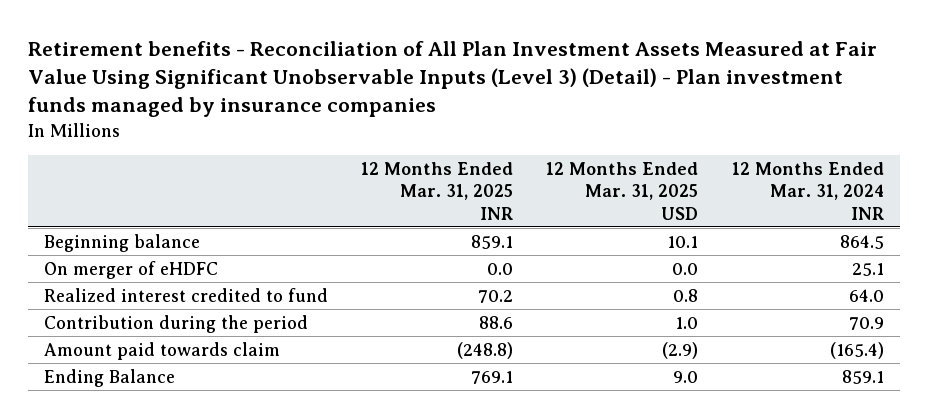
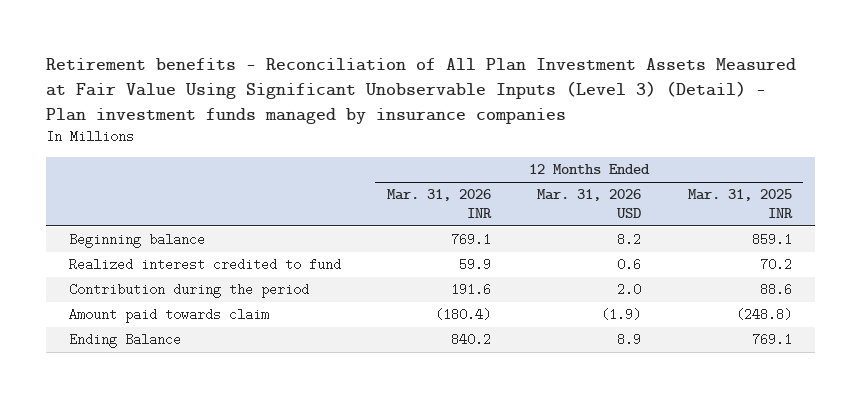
- | 12 Months Ended Mar. 31, 2025 INR | 12 Months Ended Mar. 31, 2025 USD | 12 Months Ended Mar. 31, 2024 INR
+ | 12 Months Ended Mar. 31, 2026 INR | 12 Months Ended Mar. 31, 2026 USD | 12 Months Ended Mar. 31, 2025 INR
- On merger of eHDFC | 0.0 | 0.0 | 25.1

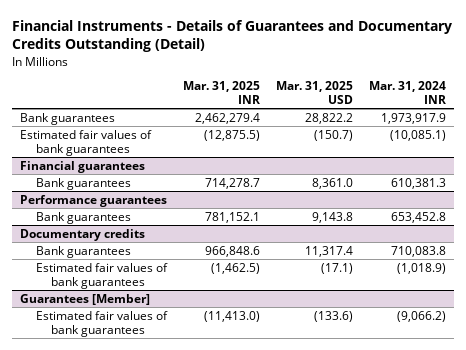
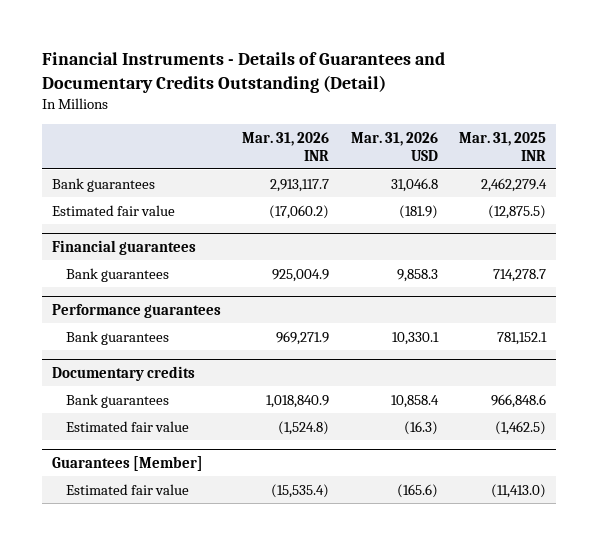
- | Mar. 31, 2025 INR | Mar. 31, 2025 USD | Mar. 31, 2024 INR
+ | Mar. 31, 2026 INR | Mar. 31, 2026 USD | Mar. 31, 2025 INR
- Estimated fair values of bank guarantees | (12,875.5) | (150.7) | (10,085.1)
+ Estimated fair value | (17,060.2) | (181.9) | (12,875.5)
@ Documentary credits
- Estimated fair values of bank guarantees | (1,462.5) | (17.1) | (1,018.9)
+ Estimated fair value | (1,524.8) | (16.3) | (1,462.5)
@ Guarantees [Member]
- Estimated fair values of bank guarantees | (11,413.0) | (133.6) | (9,066.2)
+ Estimated fair value | (15,535.4) | (165.6) | (11,413.0)

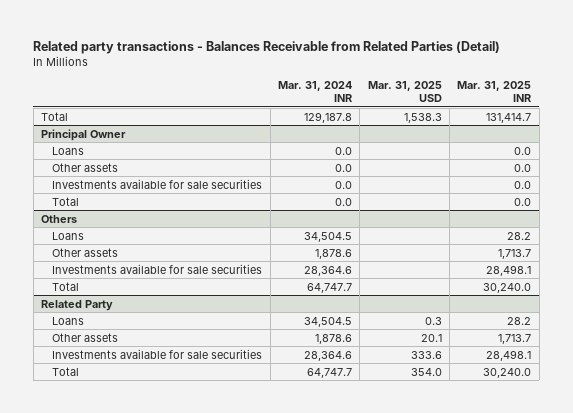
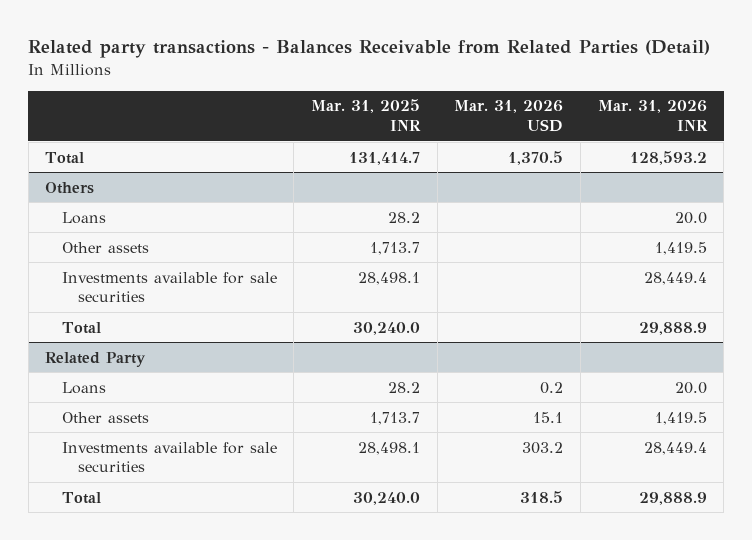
- | Mar. 31, 2024 INR | Mar. 31, 2025 USD | Mar. 31, 2025 INR
+ | Mar. 31, 2025 INR | Mar. 31, 2026 USD | Mar. 31, 2026 INR
- Principal Owner
- Loans | 0.0 | | 0.0
- Other assets | 0.0 | | 0.0
- Investments available for sale securities | 0.0 | | 0.0
- Total | 0.0 | | 0.0

